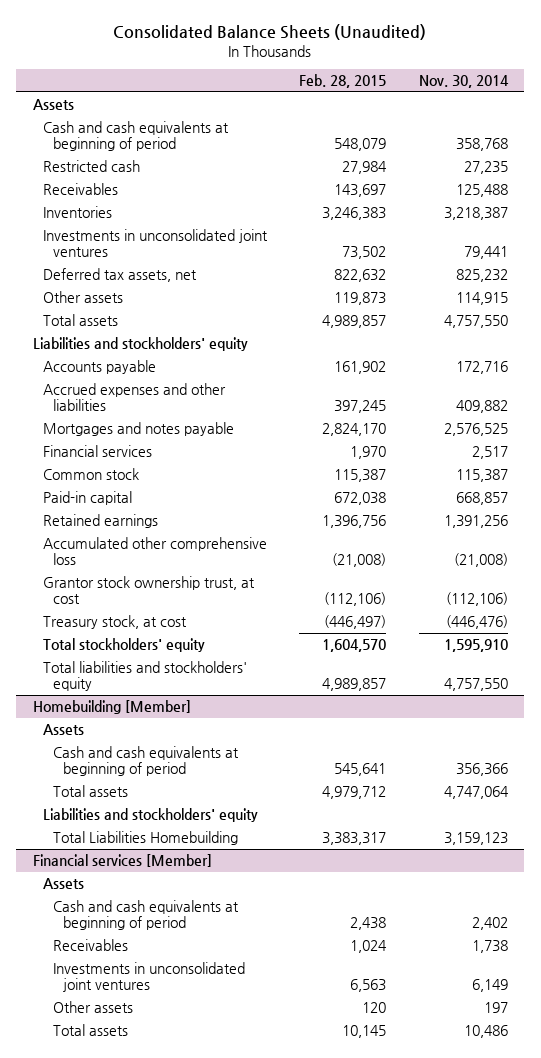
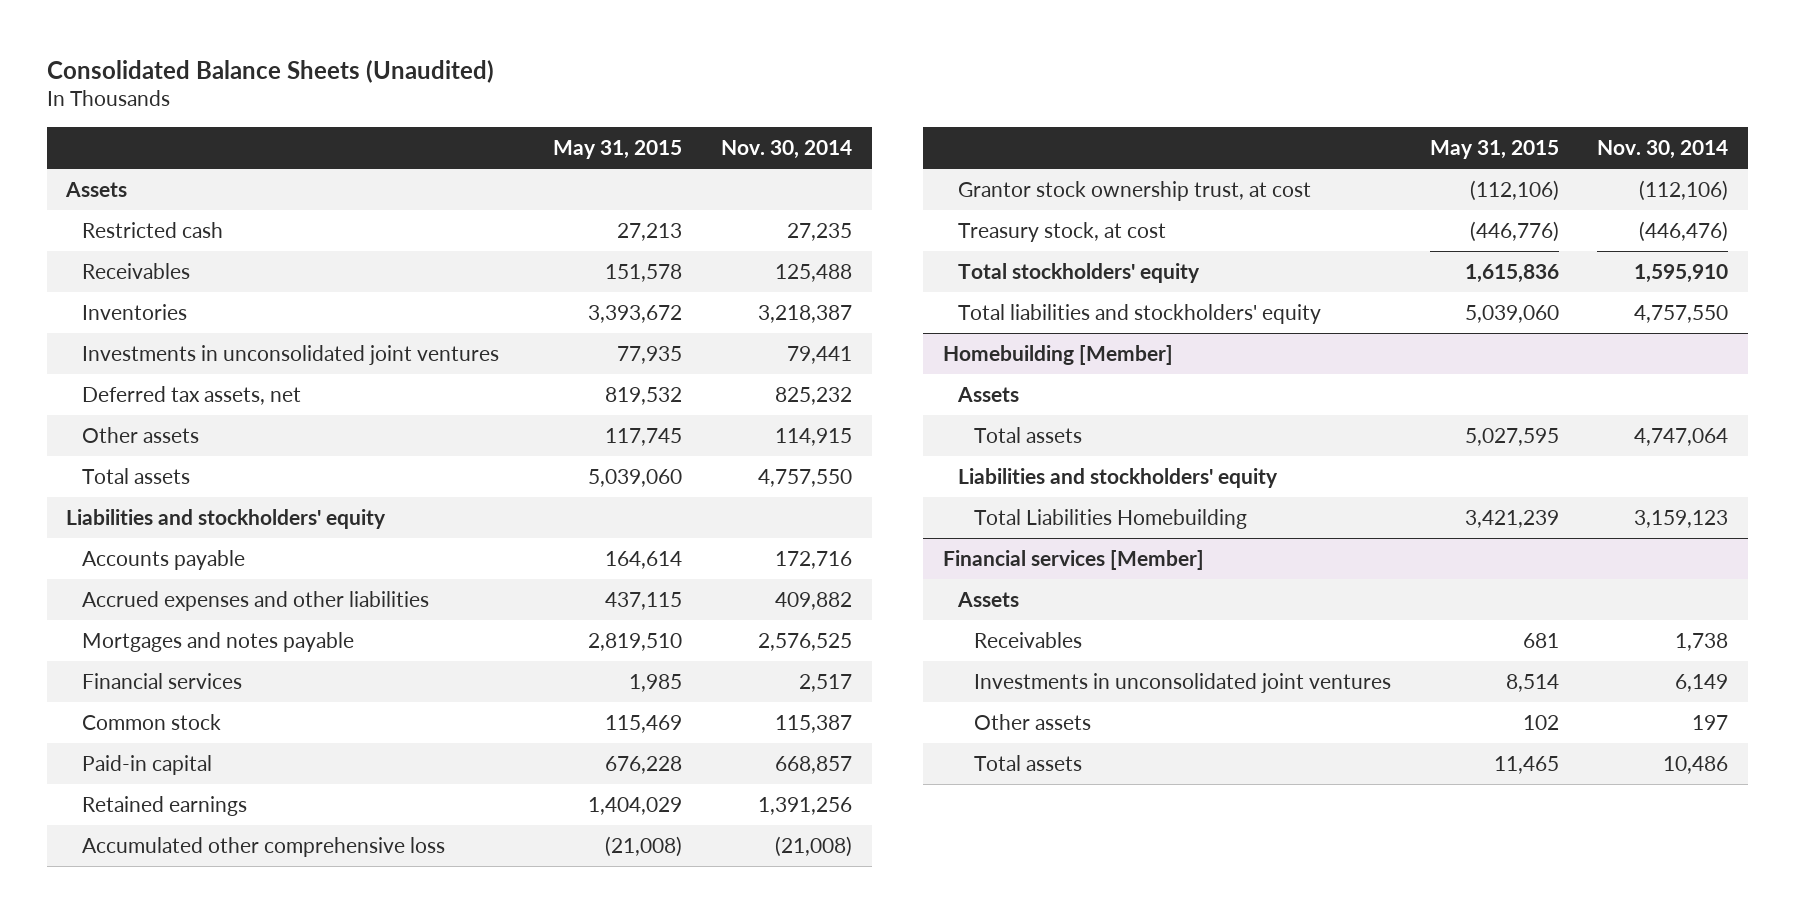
- | Feb. 28, 2015 | Nov. 30, 2014
+ | May 31, 2015 | Nov. 30, 2014
- Cash and cash equivalents at beginning of period | 548,079 | 358,768
@ Homebuilding [Member]
- Cash and cash equivalents at beginning of period | 545,641 | 356,366
@ Financial services [Member]
- Cash and cash equivalents at beginning of period | 2,438 | 2,402

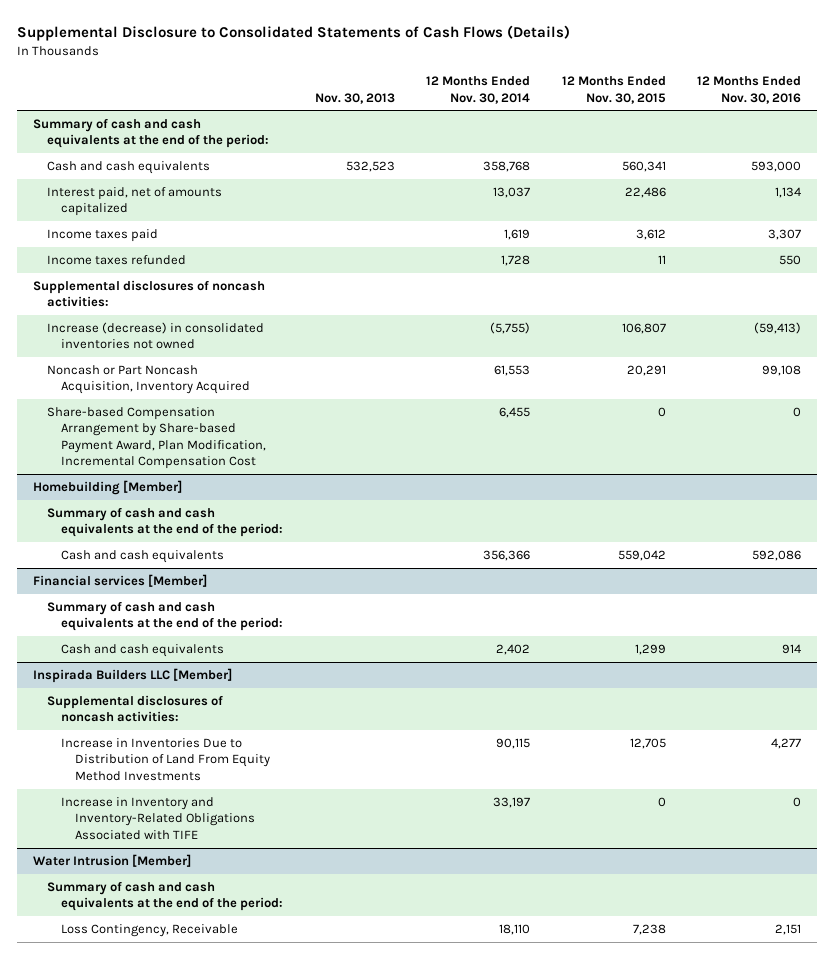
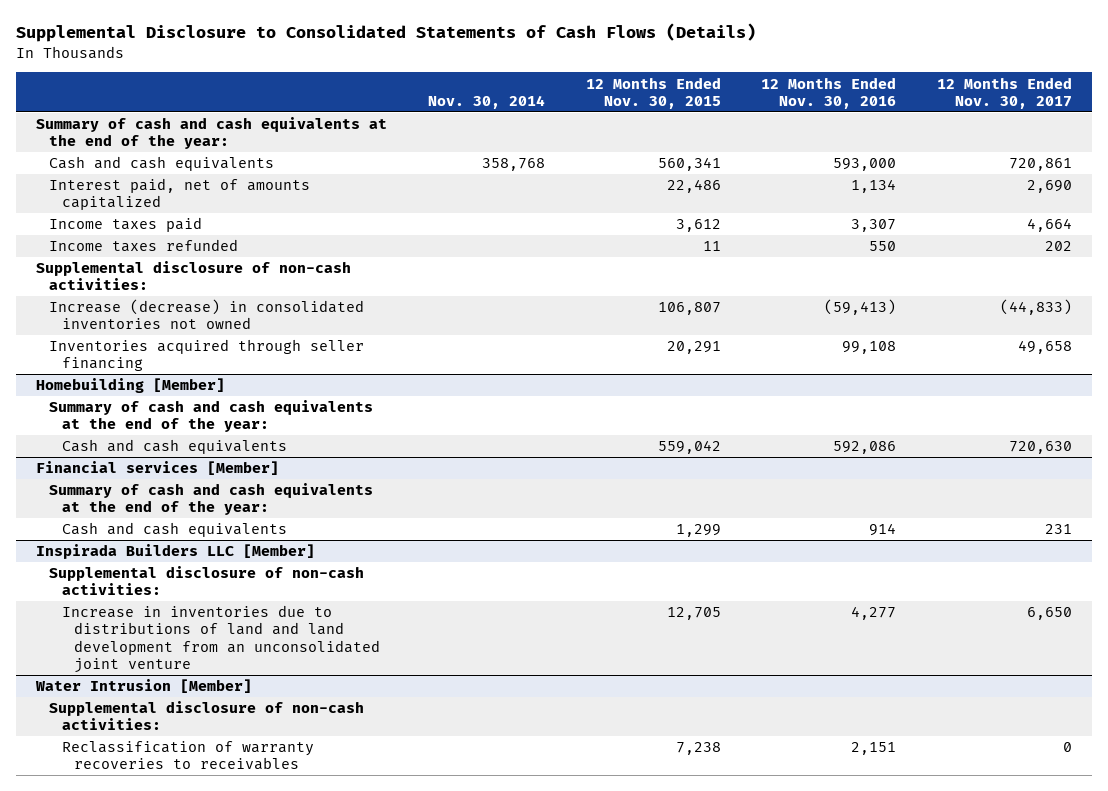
- | Nov. 30, 2013 | 12 Months Ended Nov. 30, 2014 | 12 Months Ended Nov. 30, 2015 | 12 Months Ended Nov. 30, 2016
+ | Nov. 30, 2014 | 12 Months Ended Nov. 30, 2015 | 12 Months Ended Nov. 30, 2016 | 12 Months Ended Nov. 30, 2017
- Summary of cash and cash equivalents at the end of the period:
+ Summary of cash and cash equivalents at the end of the year:
- Supplemental disclosures of noncash activities:
+ Supplemental disclosure of non-cash activities:
- Noncash or Part Noncash Acquisition, Inventory Acquired | | 61,553 | 20,291 | 99,108
- Share-based Compensation Arrangement by Share-based Payment Award, Plan Modification, Incremental Compensation Cost | | 6,455 | 0 | 0
+ Inventories acquired through seller financing | | 20,291 | 99,108 | 49,658
@ Homebuilding [Member]
- Summary of cash and cash equivalents at the end of the period:
+ Summary of cash and cash equivalents at the end of the year:
@ Financial services [Member]
- Summary of cash and cash equivalents at the end of the period:
+ Summary of cash and cash equivalents at the end of the year:
@ Inspirada Builders LLC [Member]
- Supplemental disclosures of noncash activities:
- Increase in Inventories Due to Distribution of Land From Equity Method Investments | | 90,115 | 12,705 | 4,277
- Increase in Inventory and Inventory-Related Obligations Associated with TIFE | | 33,197 | 0 | 0
+ Supplemental disclosure of non-cash activities:
+ Increase in inventories due to distributions of land and land development from an unconsolidated joint venture | | 12,705 | 4,277 | 6,650
@ Water Intrusion [Member]
- Summary of cash and cash equivalents at the end of the period:
- Loss Contingency, Receivable | | 18,110 | 7,238 | 2,151
+ Supplemental disclosure of non-cash activities:
+ Reclassification of warranty recoveries to receivables | | 7,238 | 2,151 | 0

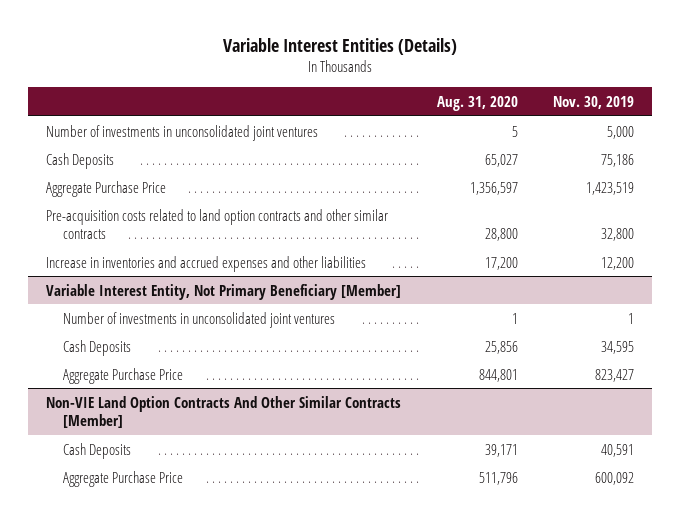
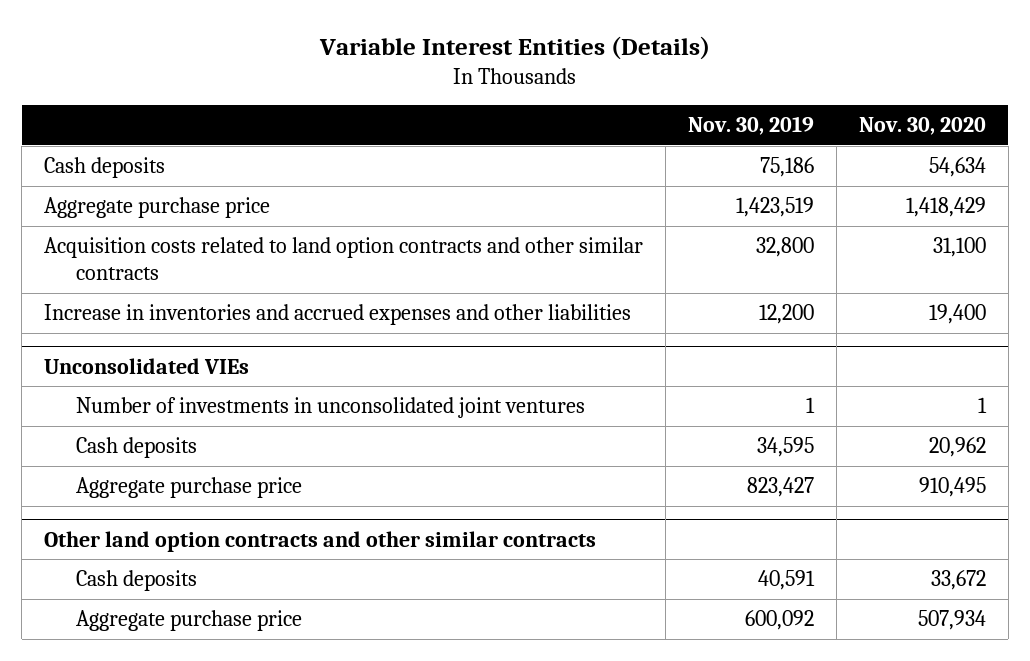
- | Aug. 31, 2020 | Nov. 30, 2019
+ | Nov. 30, 2019 | Nov. 30, 2020
- Number of investments in unconsolidated joint ventures | 5 | 5,000
- Cash Deposits | 65,027 | 75,186
- Aggregate Purchase Price | 1,356,597 | 1,423,519
- Pre-acquisition costs related to land option contracts and other similar contracts | 28,800 | 32,800
+ Cash deposits | 75,186 | 54,634
+ Aggregate purchase price | 1,423,519 | 1,418,429
+ Acquisition costs related to land option contracts and other similar contracts | 32,800 | 31,100
- Variable Interest Entity, Not Primary Beneficiary [Member]
+ Unconsolidated VIEs
- Cash Deposits | 25,856 | 34,595
- Aggregate Purchase Price | 844,801 | 823,427
- Non-VIE Land Option Contracts And Other Similar Contracts [Member]
- Cash Deposits | 39,171 | 40,591
- Aggregate Purchase Price | 511,796 | 600,092
+ Cash deposits | 34,595 | 20,962
+ Aggregate purchase price | 823,427 | 910,495
+ Other land option contracts and other similar contracts
+ Cash deposits | 40,591 | 33,672
+ Aggregate purchase price | 600,092 | 507,934

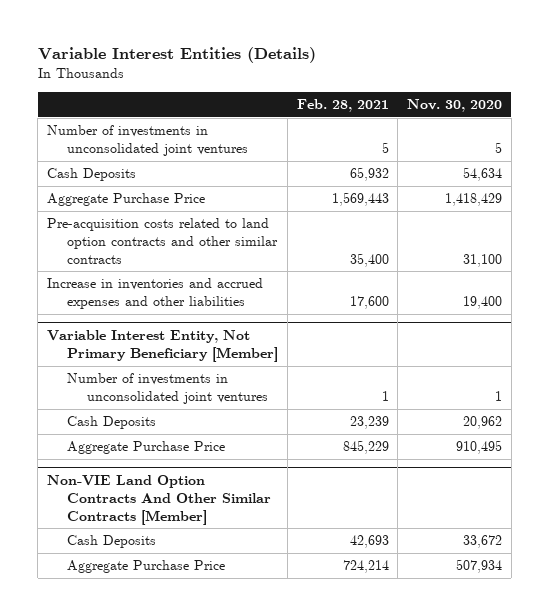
- | Nov. 30, 2019 | Nov. 30, 2020
+ | Feb. 28, 2021 | Nov. 30, 2020
- Cash deposits | 75,186 | 54,634
- Aggregate purchase price | 1,423,519 | 1,418,429
- Acquisition costs related to land option contracts and other similar contracts | 32,800 | 31,100
+ Number of investments in unconsolidated joint ventures | 5 | 5
+ Cash Deposits | 65,932 | 54,634
+ Aggregate Purchase Price | 1,569,443 | 1,418,429
+ Pre-acquisition costs related to land option contracts and other similar contracts | 35,400 | 31,100
- Unconsolidated VIEs
+ Variable Interest Entity, Not Primary Beneficiary [Member]
- Cash deposits | 34,595 | 20,962
- Aggregate purchase price | 823,427 | 910,495
- Other land option contracts and other similar contracts
- Cash deposits | 40,591 | 33,672
- Aggregate purchase price | 600,092 | 507,934
+ Cash Deposits | 23,239 | 20,962
+ Aggregate Purchase Price | 845,229 | 910,495
+ Non-VIE Land Option Contracts And Other Similar Contracts [Member]
+ Cash Deposits | 42,693 | 33,672
+ Aggregate Purchase Price | 724,214 | 507,934

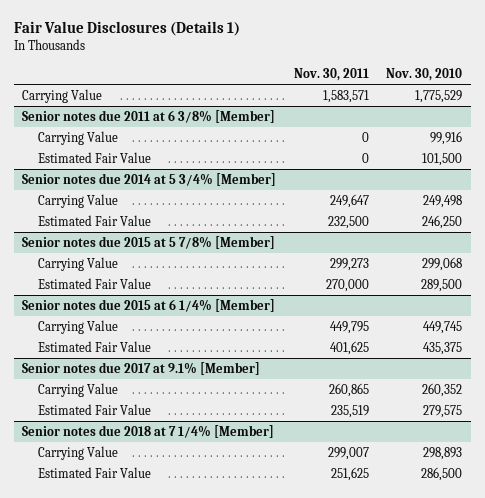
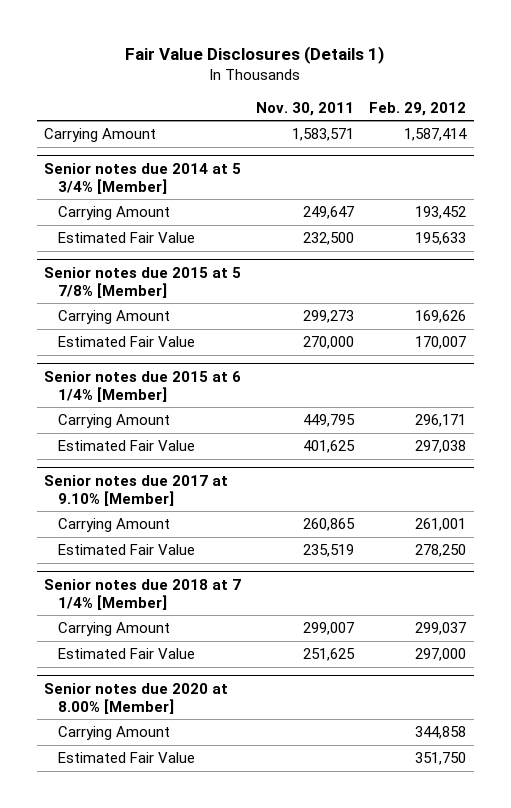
- | Nov. 30, 2011 | Nov. 30, 2010
+ | Nov. 30, 2011 | Feb. 29, 2012
- Carrying Value | 1,583,571 | 1,775,529
- Senior notes due 2011 at 6 3/8% [Member]
- Carrying Value | 0 | 99,916
- Estimated Fair Value | 0 | 101,500
+ Carrying Amount | 1,583,571 | 1,587,414
@ Senior notes due 2014 at 5 3/4% [Member]
- Carrying Value | 249,647 | 249,498
+ Carrying Amount | 249,647 | 193,452
@ Senior notes due 2015 at 5 7/8% [Member]
- Carrying Value | 299,273 | 299,068
+ Carrying Amount | 299,273 | 169,626
@ Senior notes due 2015 at 6 1/4% [Member]
- Carrying Value | 449,795 | 449,745
+ Carrying Amount | 449,795 | 296,171
- Senior notes due 2017 at 9.1% [Member]
- Carrying Value | 260,865 | 260,352
+ Senior notes due 2017 at 9.10% [Member]
+ Carrying Amount | 260,865 | 261,001
@ Senior notes due 2018 at 7 1/4% [Member]
- Carrying Value | 299,007 | 298,893
+ Carrying Amount | 299,007 | 299,037
+ Senior notes due 2020 at 8.00% [Member]
+ Carrying Amount | | 344,858
+ Estimated Fair Value | | 351,750

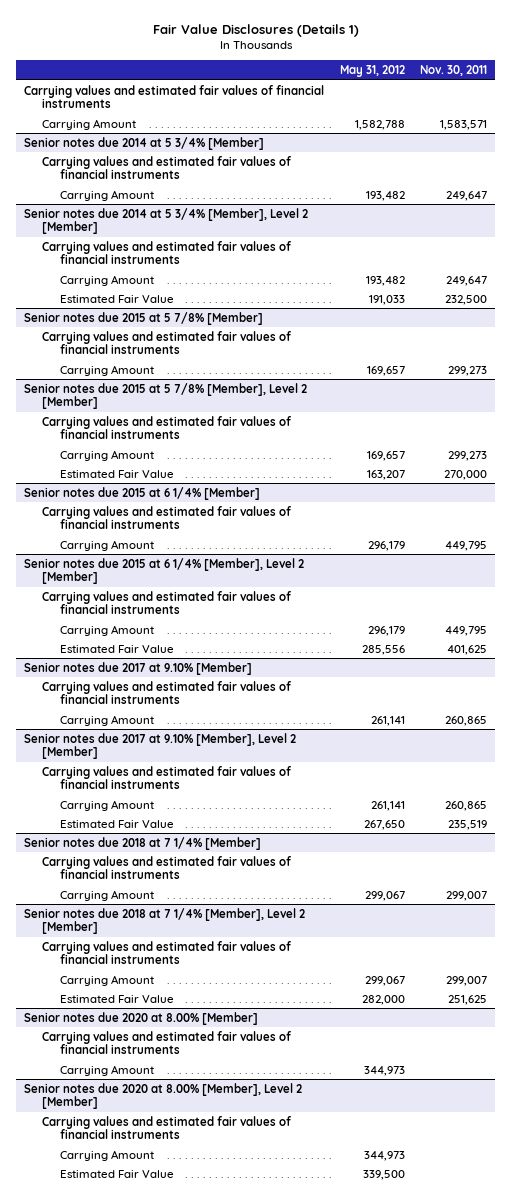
- | Nov. 30, 2011 | Feb. 29, 2012
+ | May 31, 2012 | Nov. 30, 2011
+ Carrying values and estimated fair values of financial instruments
@ Senior notes due 2014 at 5 3/4% [Member]
+ Carrying values and estimated fair values of financial instruments
+ Senior notes due 2014 at 5 3/4% [Member], Level 2 [Member]
+ Carrying values and estimated fair values of financial instruments
+ Carrying Amount | 193,482 | 249,647
@ Senior notes due 2015 at 5 7/8% [Member]
+ Carrying values and estimated fair values of financial instruments
+ Senior notes due 2015 at 5 7/8% [Member], Level 2 [Member]
+ Carrying values and estimated fair values of financial instruments
+ Carrying Amount | 169,657 | 299,273
@ Senior notes due 2015 at 6 1/4% [Member]
+ Carrying values and estimated fair values of financial instruments
+ Senior notes due 2015 at 6 1/4% [Member], Level 2 [Member]
+ Carrying values and estimated fair values of financial instruments
+ Carrying Amount | 296,179 | 449,795
@ Senior notes due 2017 at 9.10% [Member]
+ Carrying values and estimated fair values of financial instruments
+ Senior notes due 2017 at 9.10% [Member], Level 2 [Member]
+ Carrying values and estimated fair values of financial instruments
+ Carrying Amount | 261,141 | 260,865
@ Senior notes due 2018 at 7 1/4% [Member]
+ Carrying values and estimated fair values of financial instruments
+ Senior notes due 2018 at 7 1/4% [Member], Level 2 [Member]
+ Carrying values and estimated fair values of financial instruments
+ Carrying Amount | 299,067 | 299,007
@ Senior notes due 2020 at 8.00% [Member]
+ Carrying values and estimated fair values of financial instruments
+ Senior notes due 2020 at 8.00% [Member], Level 2 [Member]
+ Carrying values and estimated fair values of financial instruments
+ Carrying Amount | 344,973 |

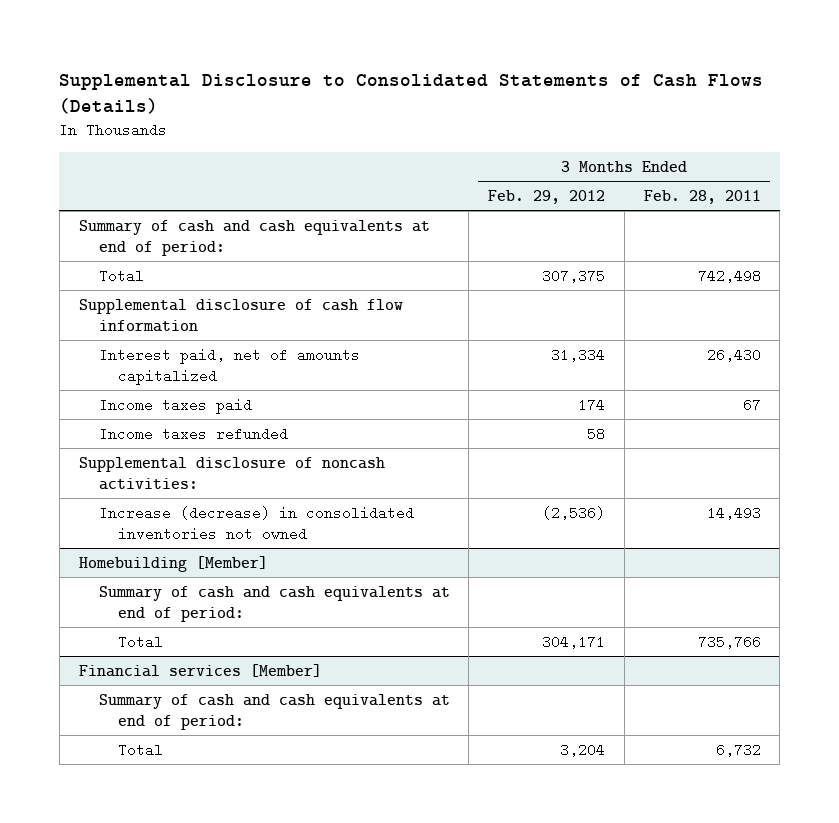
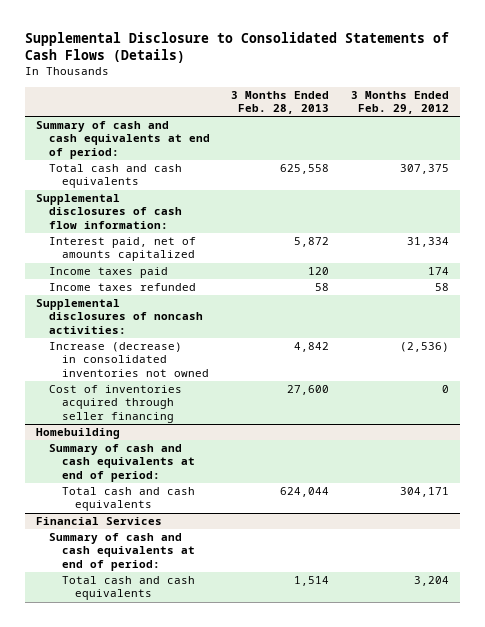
- | 3 Months Ended Feb. 29, 2012 | 3 Months Ended Feb. 28, 2011
+ | 3 Months Ended Feb. 28, 2013 | 3 Months Ended Feb. 29, 2012
- Total | 307,375 | 742,498
- Supplemental disclosure of cash flow information
+ Total cash and cash equivalents | 625,558 | 307,375
+ Supplemental disclosures of cash flow information:
- Supplemental disclosure of noncash activities:
+ Supplemental disclosures of noncash activities:
- Homebuilding [Member]
+ Cost of inventories acquired through seller financing | 27,600 | 0
+ Homebuilding
- Total | 304,171 | 735,766
- Financial services [Member]
+ Total cash and cash equivalents | 624,044 | 304,171
+ Financial Services
- Total | 3,204 | 6,732
+ Total cash and cash equivalents | 1,514 | 3,204

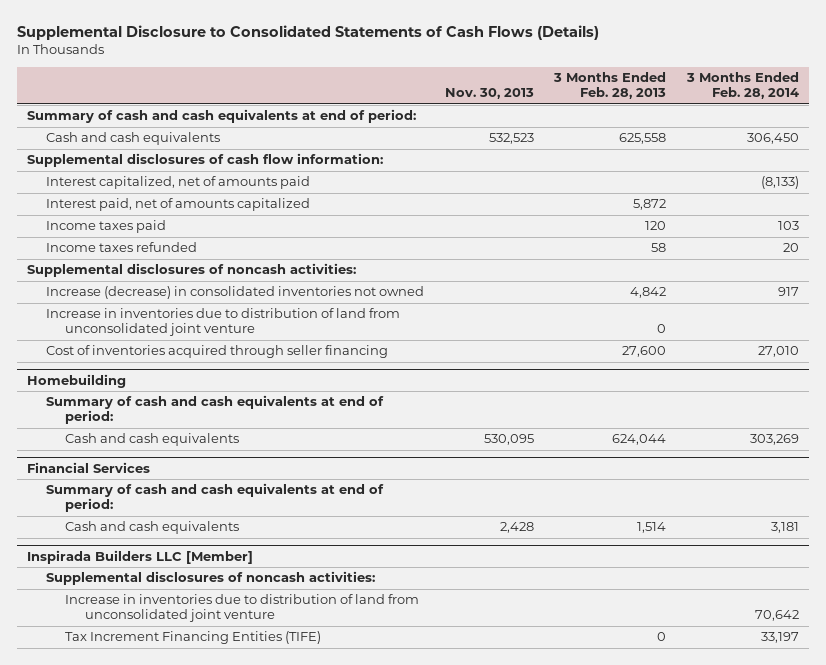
- | 3 Months Ended Feb. 28, 2013 | 3 Months Ended Feb. 29, 2012
+ | Nov. 30, 2013 | 3 Months Ended Feb. 28, 2013 | 3 Months Ended Feb. 28, 2014
- Total cash and cash equivalents | 625,558 | 307,375
+ Cash and cash equivalents | 532,523 | 625,558 | 306,450
+ Interest capitalized, net of amounts paid | | | (8,133)
+ Increase in inventories due to distribution of land from unconsolidated joint venture | | 0 |
@ Homebuilding
- Total cash and cash equivalents | 624,044 | 304,171
+ Cash and cash equivalents | 530,095 | 624,044 | 303,269
@ Financial Services
- Total cash and cash equivalents | 1,514 | 3,204
+ Cash and cash equivalents | 2,428 | 1,514 | 3,181
+ Inspirada Builders LLC [Member]
+ Supplemental disclosures of noncash activities:
+ Increase in inventories due to distribution of land from unconsolidated joint venture | | | 70,642
+ Tax Increment Financing Entities (TIFE) | | 0 | 33,197

